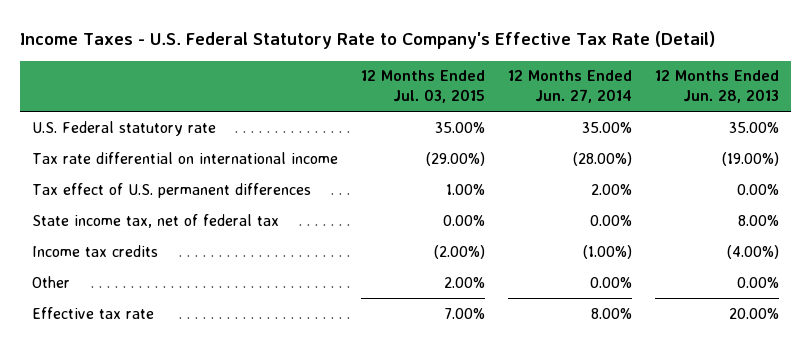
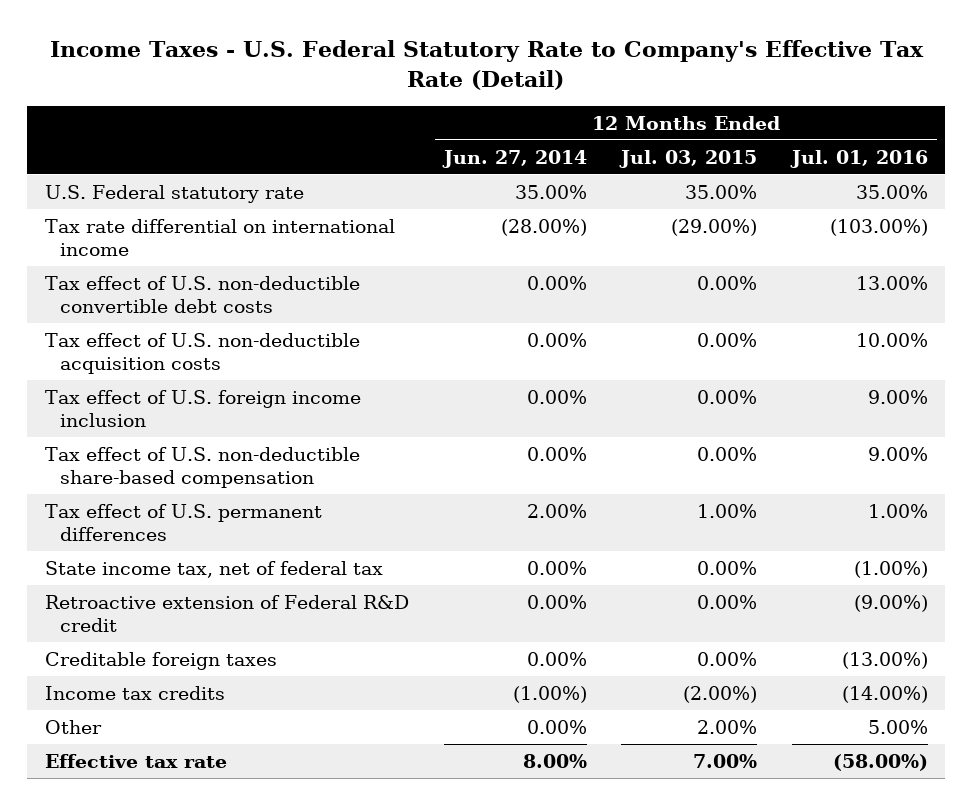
- | 12 Months Ended Jul. 03, 2015 | 12 Months Ended Jun. 27, 2014 | 12 Months Ended Jun. 28, 2013
+ | 12 Months Ended Jun. 27, 2014 | 12 Months Ended Jul. 03, 2015 | 12 Months Ended Jul. 01, 2016
+ Tax effect of U.S. non-deductible convertible debt costs | 0.00% | 0.00% | 13.00%
+ Tax effect of U.S. non-deductible acquisition costs | 0.00% | 0.00% | 10.00%
+ Tax effect of U.S. foreign income inclusion | 0.00% | 0.00% | 9.00%
+ Tax effect of U.S. non-deductible share-based compensation | 0.00% | 0.00% | 9.00%
+ Retroactive extension of Federal R&D credit | 0.00% | 0.00% | (9.00%)
+ Creditable foreign taxes | 0.00% | 0.00% | (13.00%)

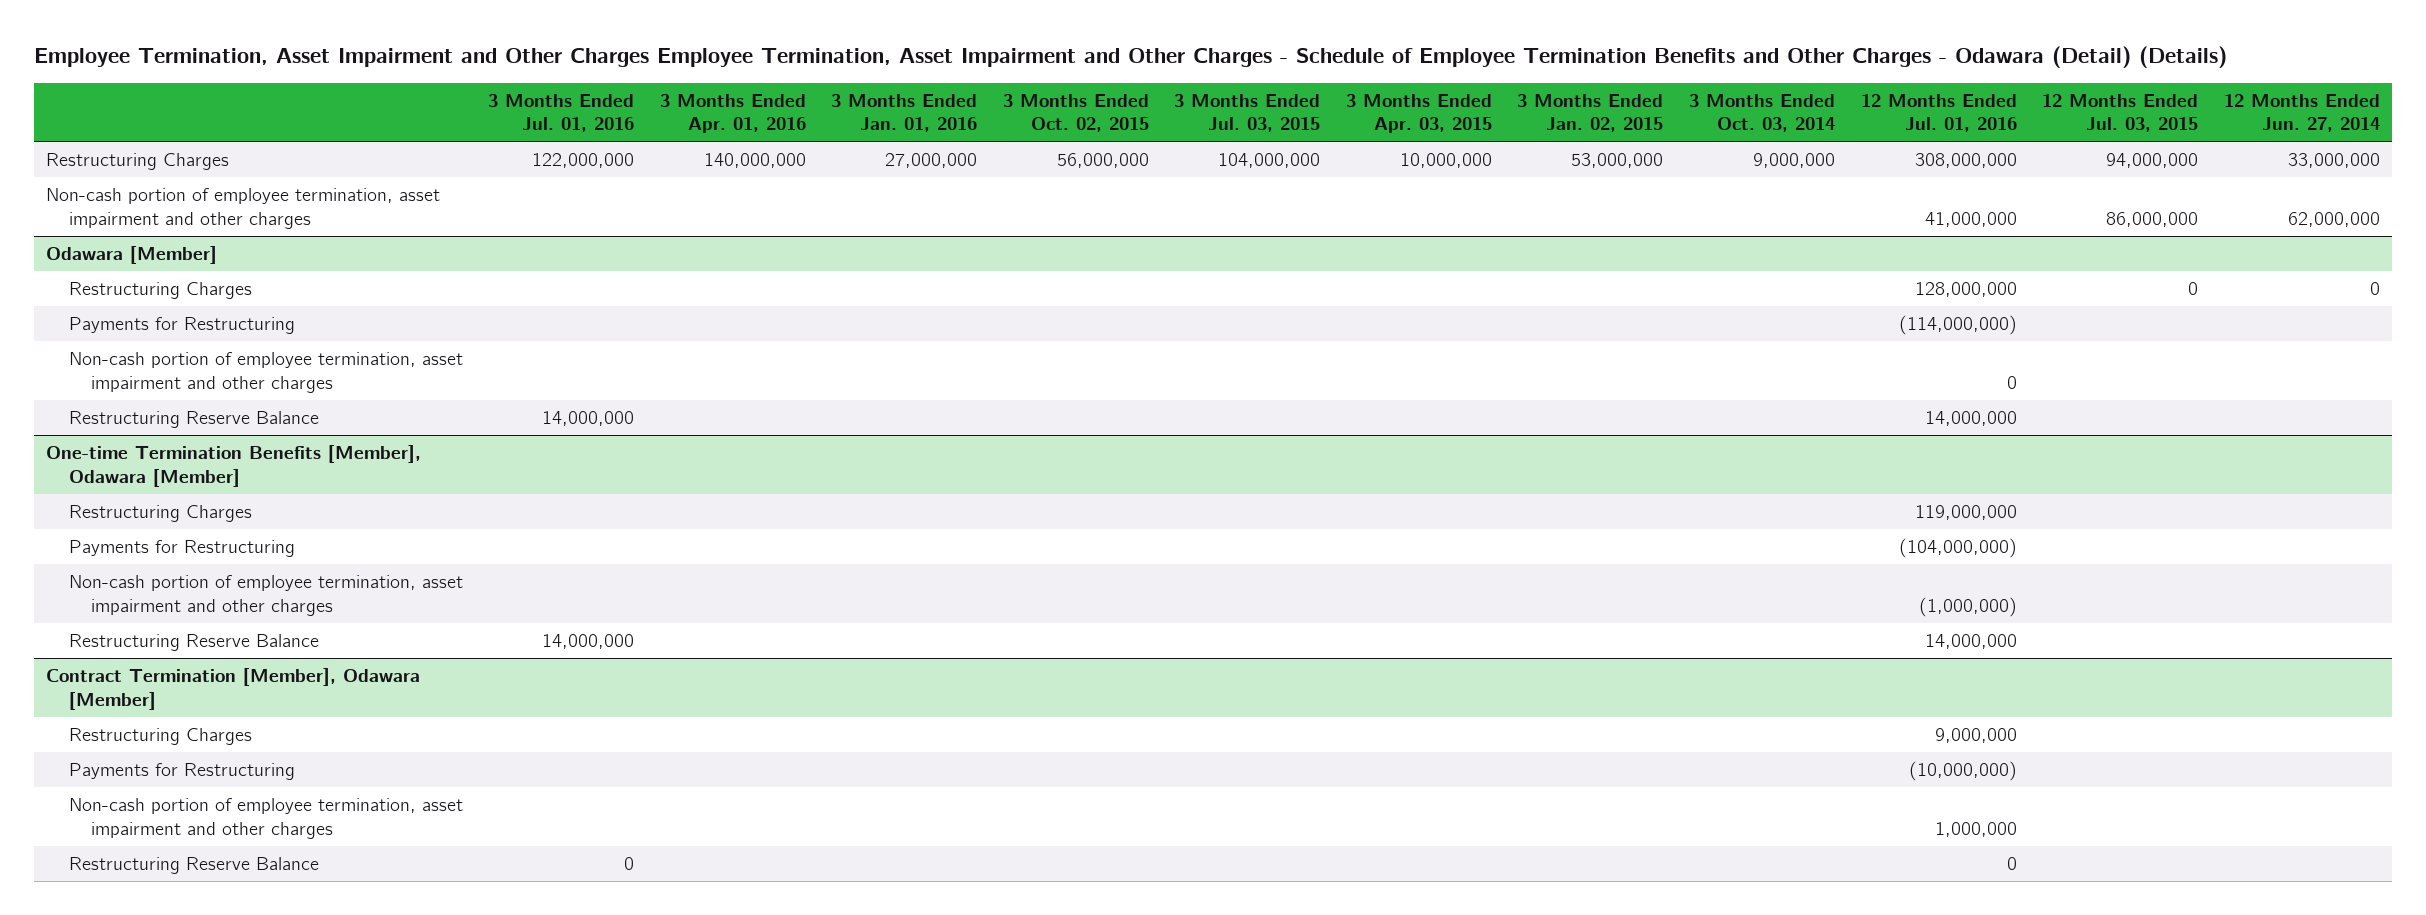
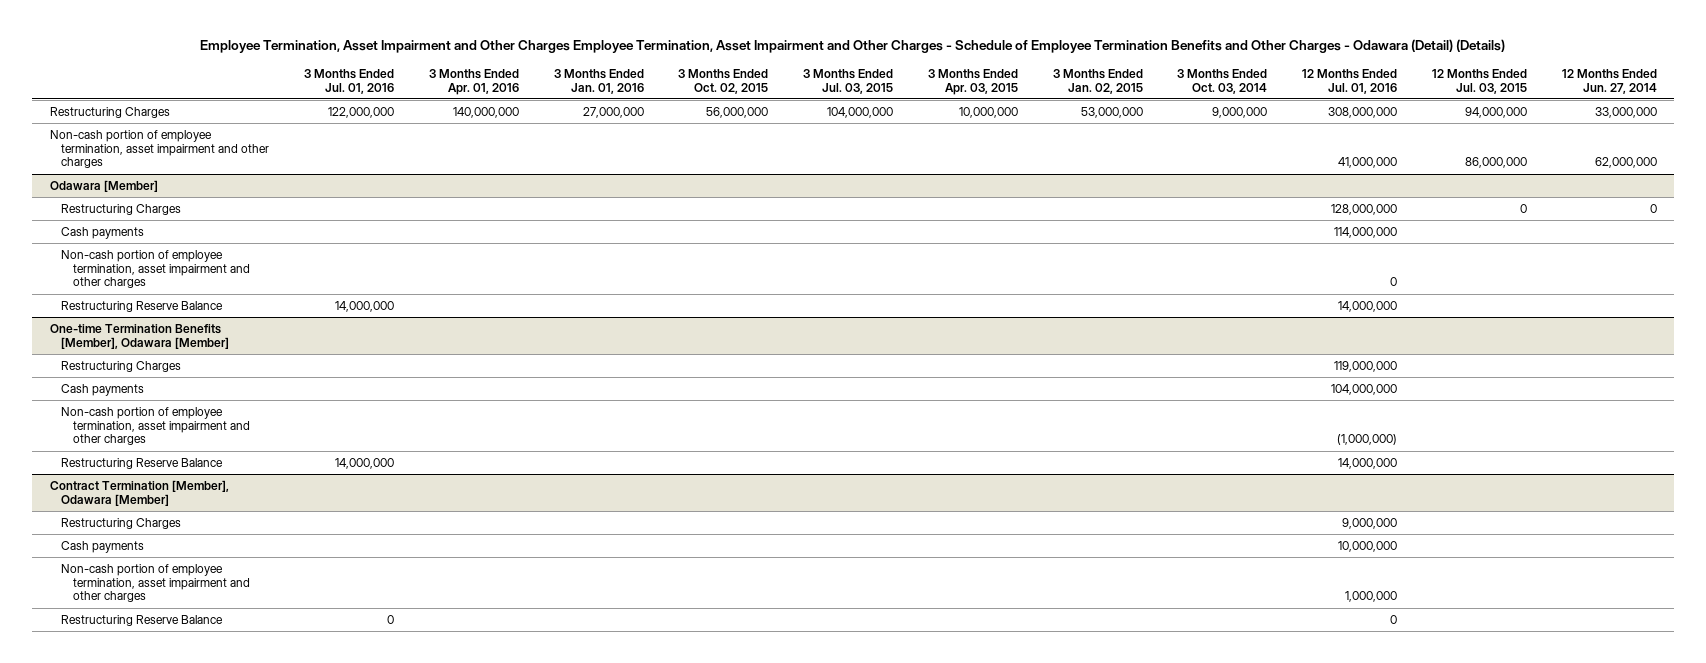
@ Odawara [Member]
- Payments for Restructuring | | | | | | | | | (114,000,000) | |
+ Cash payments | | | | | | | | | 114,000,000 | |
@ One-time Termination Benefits [Member], Odawara [Member]
- Payments for Restructuring | | | | | | | | | (104,000,000) | |
+ Cash payments | | | | | | | | | 104,000,000 | |
@ Contract Termination [Member], Odawara [Member]
- Payments for Restructuring | | | | | | | | | (10,000,000) | |
+ Cash payments | | | | | | | | | 10,000,000 | |

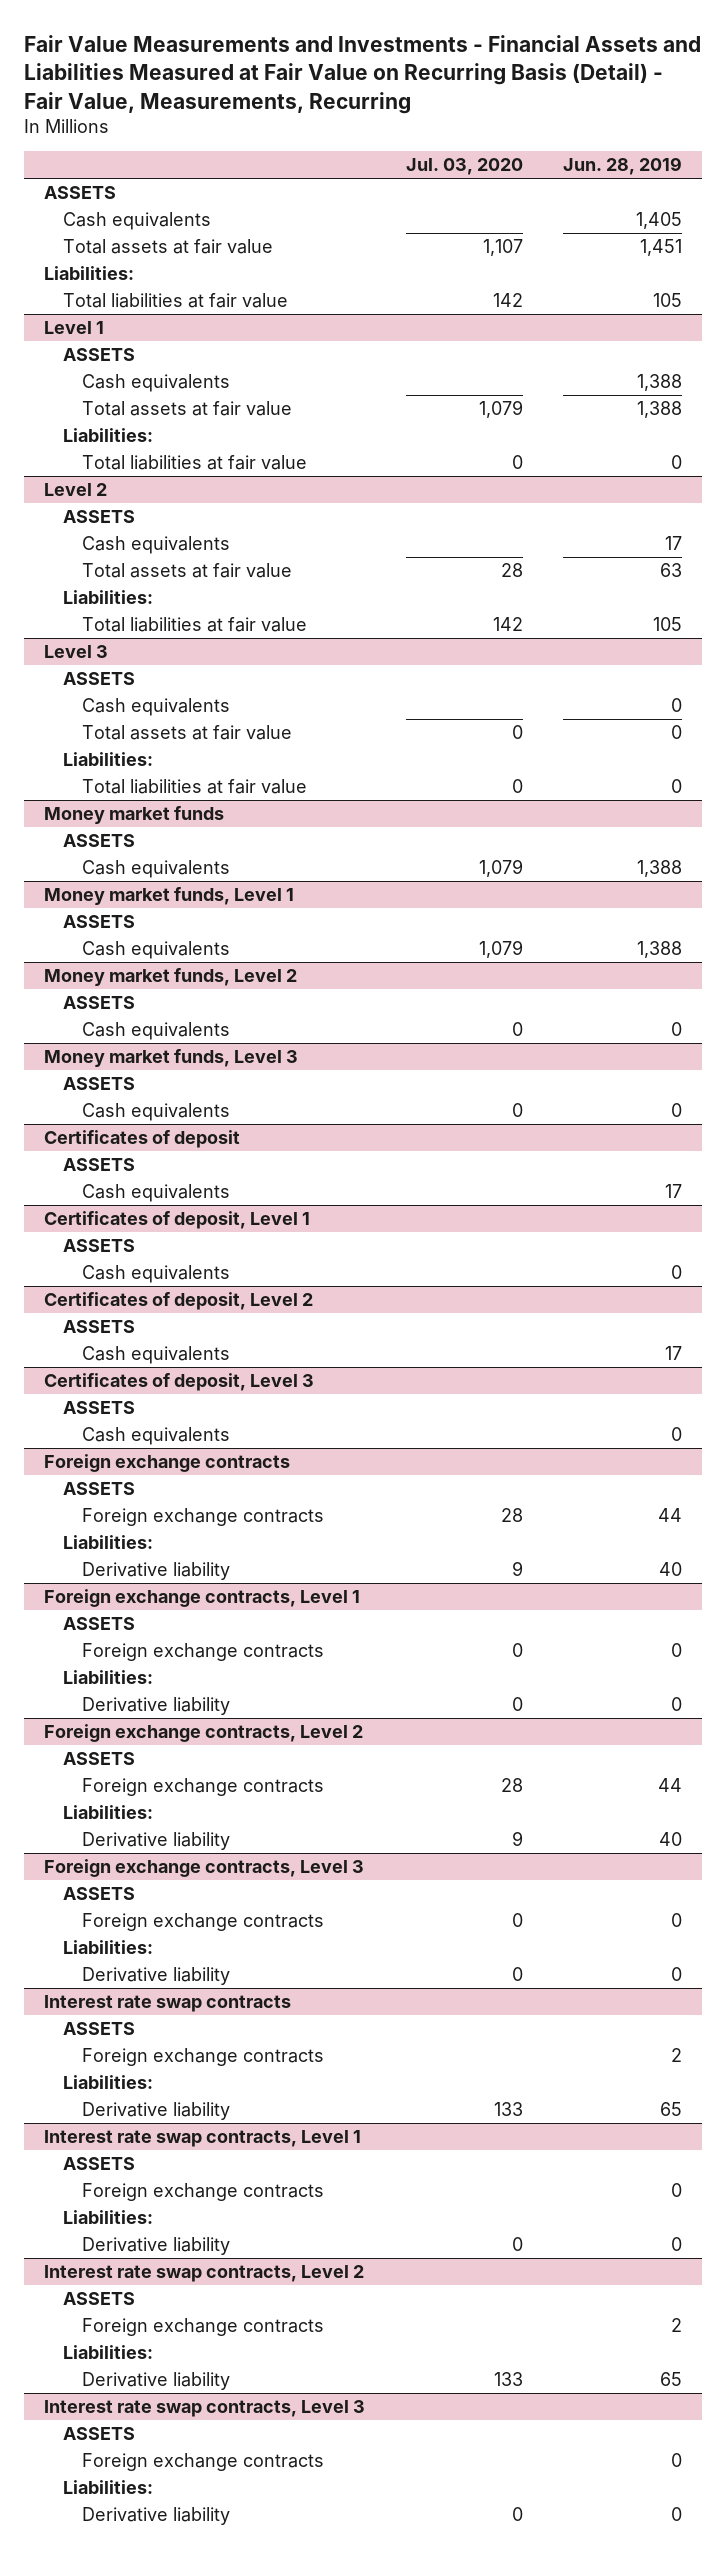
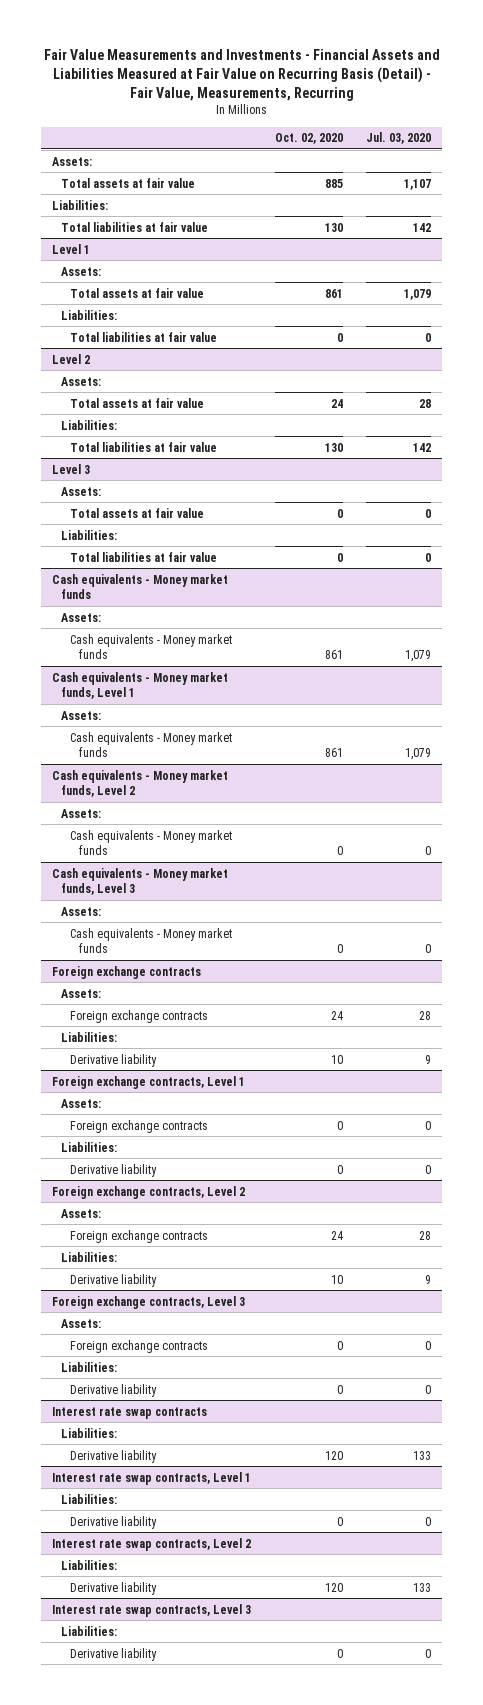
- | Jul. 03, 2020 | Jun. 28, 2019
+ | Oct. 02, 2020 | Jul. 03, 2020
- ASSETS
- Cash equivalents | | 1,405
+ Assets:
@ Level 1
- ASSETS
- Cash equivalents | | 1,388
+ Assets:
@ Level 2
- ASSETS
- Cash equivalents | | 17
+ Assets:
@ Level 3
- ASSETS
- Cash equivalents | | 0
+ Assets:
- Money market funds
- ASSETS
- Cash equivalents | 1,079 | 1,388
- Money market funds, Level 1
- ASSETS
- Cash equivalents | 1,079 | 1,388
- Money market funds, Level 2
- ASSETS
- Cash equivalents | 0 | 0
- Money market funds, Level 3
- ASSETS
- Cash equivalents | 0 | 0
- Certificates of deposit
- ASSETS
- Cash equivalents | | 17
- Certificates of deposit, Level 1
- ASSETS
- Cash equivalents | | 0
- Certificates of deposit, Level 2
- ASSETS
- Cash equivalents | | 17
- Certificates of deposit, Level 3
- ASSETS
- Cash equivalents | | 0
+ Cash equivalents - Money market funds
+ Assets:
+ Cash equivalents - Money market funds | 861 | 1,079
+ Cash equivalents - Money market funds, Level 1
+ Assets:
+ Cash equivalents - Money market funds | 861 | 1,079
+ Cash equivalents - Money market funds, Level 2
+ Assets:
+ Cash equivalents - Money market funds | 0 | 0
+ Cash equivalents - Money market funds, Level 3
+ Assets:
+ Cash equivalents - Money market funds | 0 | 0
@ Foreign exchange contracts
- ASSETS
+ Assets:
@ Foreign exchange contracts, Level 1
- ASSETS
+ Assets:
@ Foreign exchange contracts, Level 2
- ASSETS
+ Assets:
@ Foreign exchange contracts, Level 3
- ASSETS
+ Assets:
@ Interest rate swap contracts
- ASSETS
- Foreign exchange contracts | | 2
@ Interest rate swap contracts, Level 1
- ASSETS
- Foreign exchange contracts | | 0
@ Interest rate swap contracts, Level 2
- ASSETS
- Foreign exchange contracts | | 2
@ Interest rate swap contracts, Level 3
- ASSETS
- Foreign exchange contracts | | 0

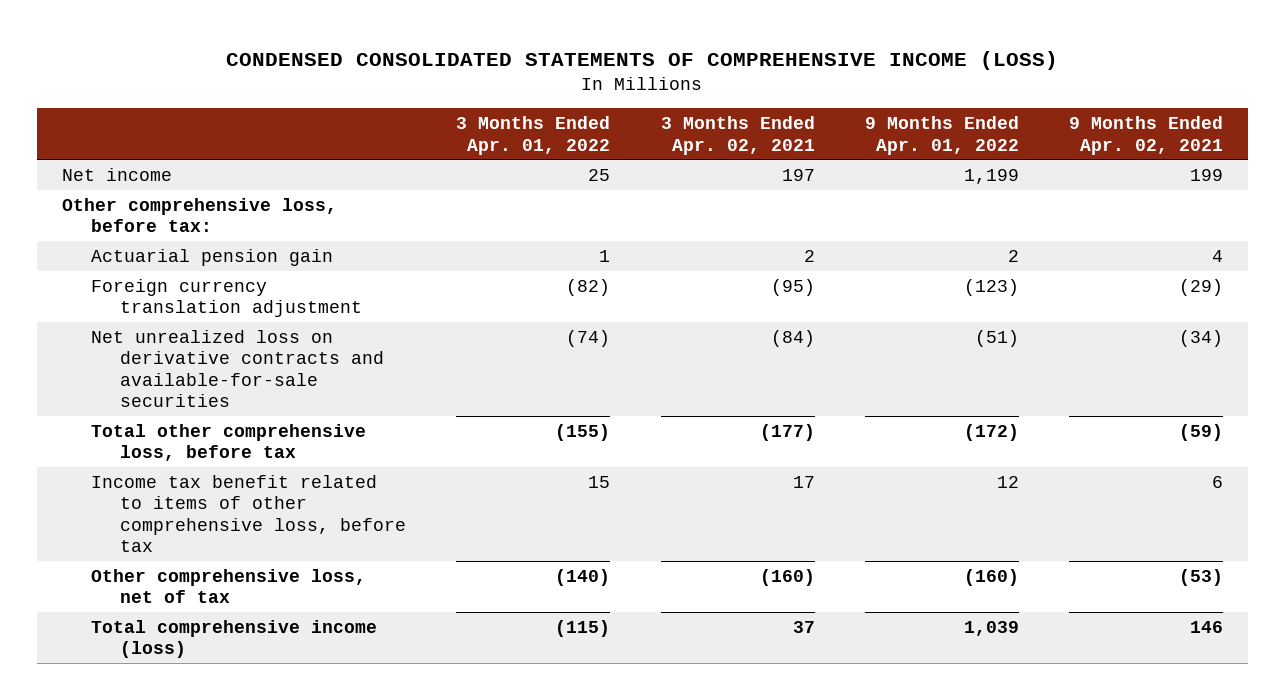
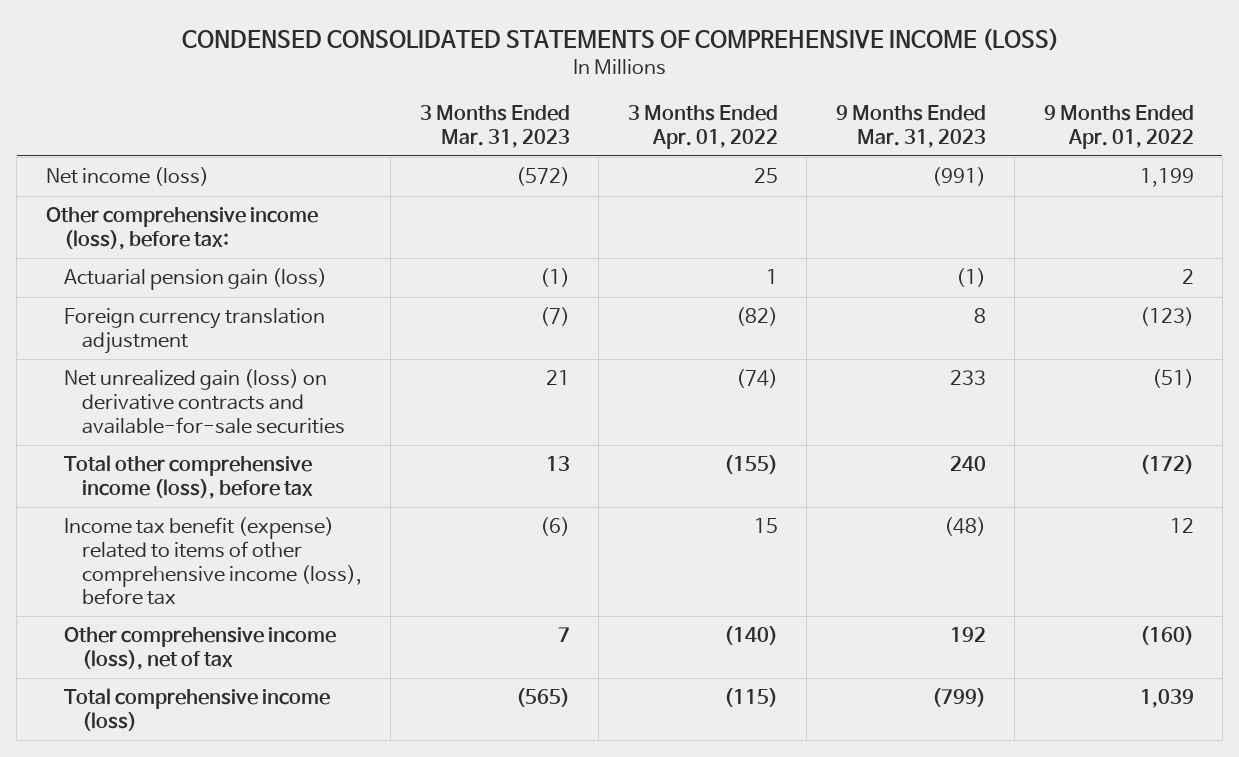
- | 3 Months Ended Apr. 01, 2022 | 3 Months Ended Apr. 02, 2021 | 9 Months Ended Apr. 01, 2022 | 9 Months Ended Apr. 02, 2021
+ | 3 Months Ended Mar. 31, 2023 | 3 Months Ended Apr. 01, 2022 | 9 Months Ended Mar. 31, 2023 | 9 Months Ended Apr. 01, 2022
- Net income | 25 | 197 | 1,199 | 199
- Other comprehensive loss, before tax:
- Actuarial pension gain | 1 | 2 | 2 | 4
+ Net income (loss) | (572) | 25 | (991) | 1,199
+ Other comprehensive income (loss), before tax:
+ Actuarial pension gain (loss) | (1) | 1 | (1) | 2
- Net unrealized loss on derivative contracts and available-for-sale securities | (74) | (84) | (51) | (34)
- Total other comprehensive loss, before tax | (155) | (177) | (172) | (59)
- Income tax benefit related to items of other comprehensive loss, before tax | 15 | 17 | 12 | 6
- Other comprehensive loss, net of tax | (140) | (160) | (160) | (53)
+ Net unrealized gain (loss) on derivative contracts and available-for-sale securities | 21 | (74) | 233 | (51)
+ Total other comprehensive income (loss), before tax | 13 | (155) | 240 | (172)
+ Income tax benefit (expense) related to items of other comprehensive income (loss), before tax | (6) | 15 | (48) | 12
+ Other comprehensive income (loss), net of tax | 7 | (140) | 192 | (160)

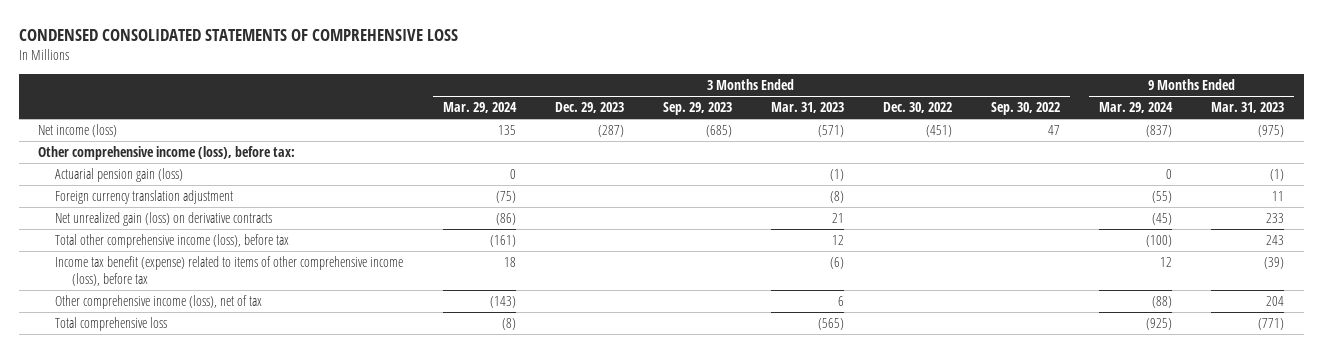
- CONDENSED CONSOLIDATED STATEMENTS OF COMPREHENSIVE INCOME (LOSS)
+ CONDENSED CONSOLIDATED STATEMENTS OF COMPREHENSIVE LOSS
- | 3 Months Ended Mar. 31, 2023 | 3 Months Ended Apr. 01, 2022 | 9 Months Ended Mar. 31, 2023 | 9 Months Ended Apr. 01, 2022
+ | 3 Months Ended Mar. 29, 2024 | 3 Months Ended Dec. 29, 2023 | 3 Months Ended Sep. 29, 2023 | 3 Months Ended Mar. 31, 2023 | 3 Months Ended Dec. 30, 2022 | 3 Months Ended Sep. 30, 2022 | 9 Months Ended Mar. 29, 2024 | 9 Months Ended Mar. 31, 2023
- Net income (loss) | (572) | 25 | (991) | 1,199
+ Net income (loss) | 135 | (287) | (685) | (571) | (451) | 47 | (837) | (975)
- Foreign currency translation adjustment | (7) | (82) | 8 | (123)
- Net unrealized gain (loss) on derivative contracts and available-for-sale securities | 21 | (74) | 233 | (51)
- Total other comprehensive income (loss), before tax | 13 | (155) | 240 | (172)
- Income tax benefit (expense) related to items of other comprehensive income (loss), before tax | (6) | 15 | (48) | 12
- Other comprehensive income (loss), net of tax | 7 | (140) | 192 | (160)
- Total comprehensive income (loss) | (565) | (115) | (799) | 1,039
+ Foreign currency translation adjustment | (75) | | | (8) | | | (55) | 11
+ Net unrealized gain (loss) on derivative contracts | (86) | | | 21 | | | (45) | 233
+ Total other comprehensive income (loss), before tax | (161) | | | 12 | | | (100) | 243
+ Income tax benefit (expense) related to items of other comprehensive income (loss), before tax | 18 | | | (6) | | | 12 | (39)
+ Other comprehensive income (loss), net of tax | (143) | | | 6 | | | (88) | 204
+ Total comprehensive loss | (8) | | | (565) | | | (925) | (771)

